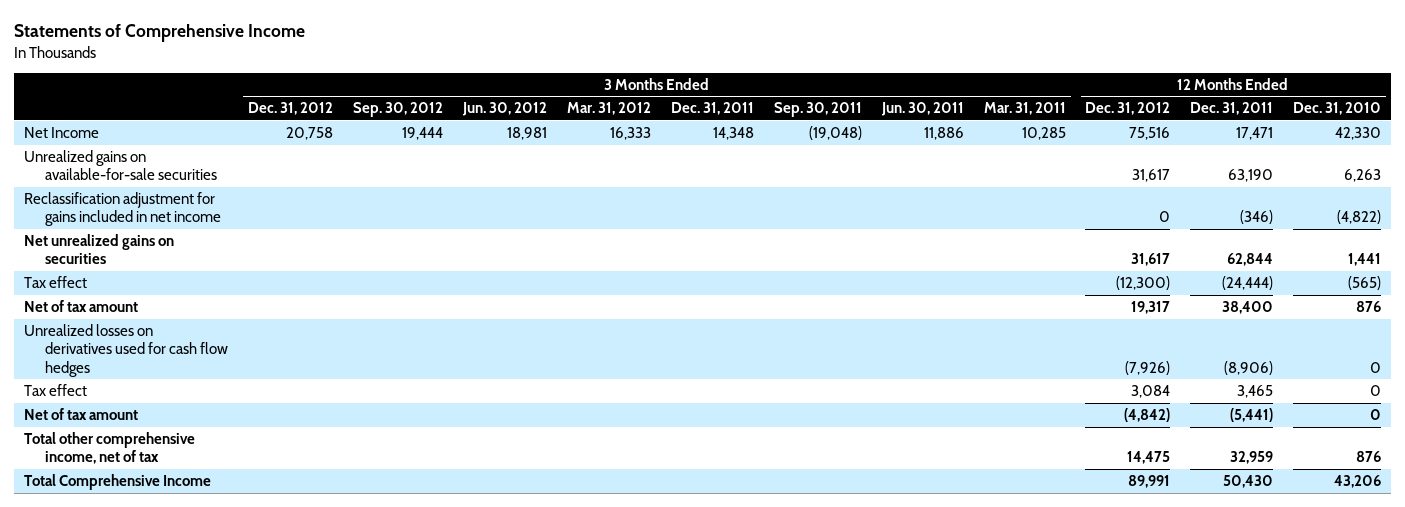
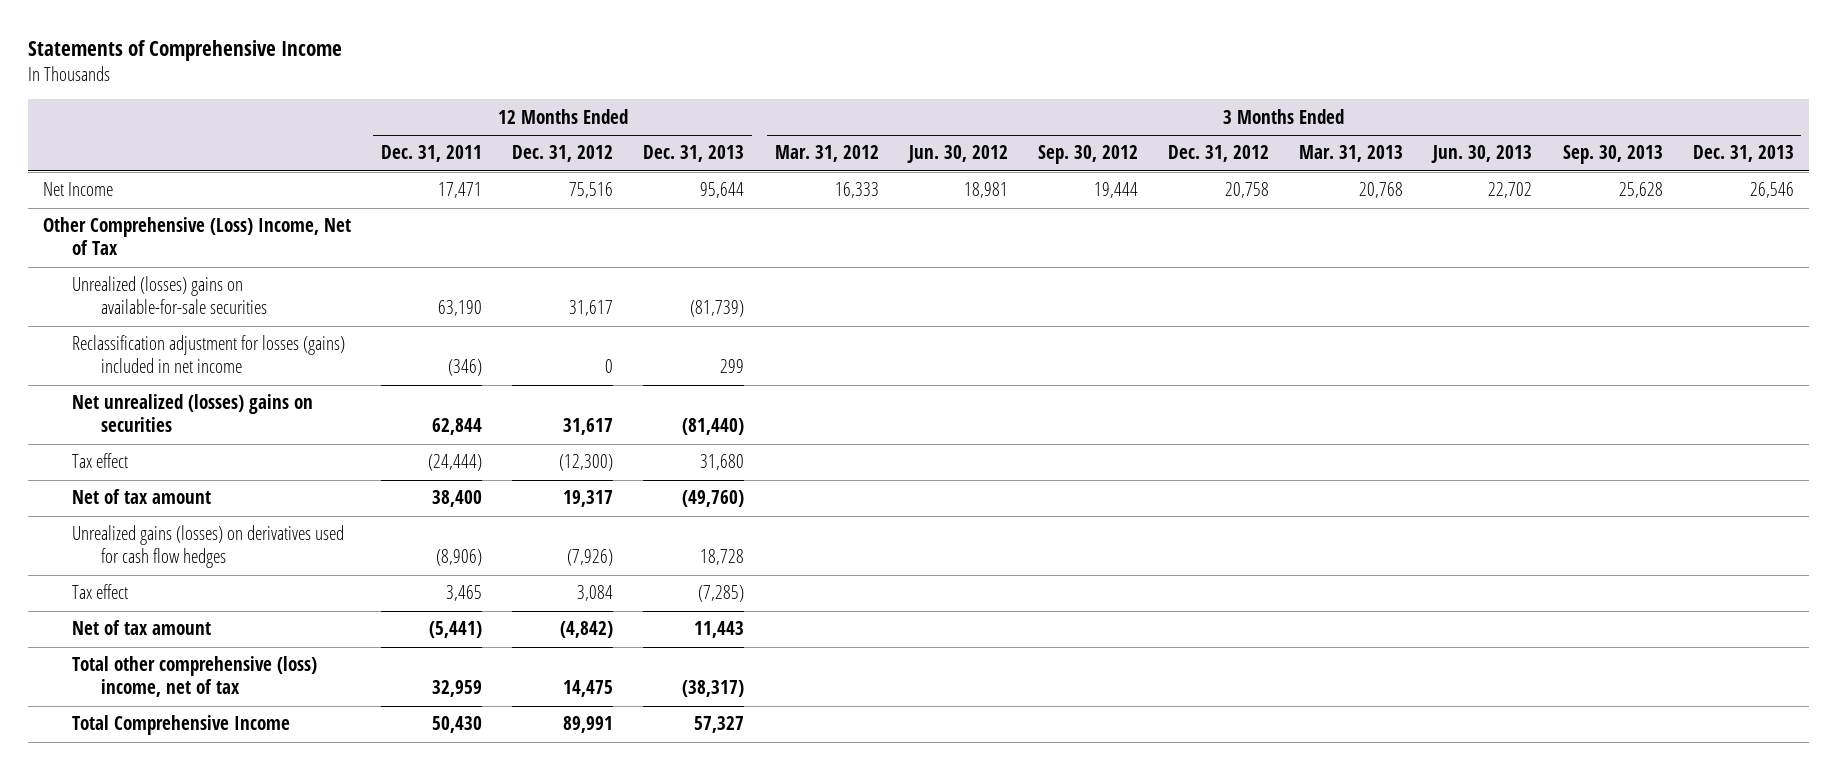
- | 3 Months Ended Dec. 31, 2012 | 3 Months Ended Sep. 30, 2012 | 3 Months Ended Jun. 30, 2012 | 3 Months Ended Mar. 31, 2012 | 3 Months Ended Dec. 31, 2011 | 3 Months Ended Sep. 30, 2011 | 3 Months Ended Jun. 30, 2011 | 3 Months Ended Mar. 31, 2011 | 12 Months Ended Dec. 31, 2012 | 12 Months Ended Dec. 31, 2011 | 12 Months Ended Dec. 31, 2010
+ | 12 Months Ended Dec. 31, 2011 | 12 Months Ended Dec. 31, 2012 | 12 Months Ended Dec. 31, 2013 | 3 Months Ended Mar. 31, 2012 | 3 Months Ended Jun. 30, 2012 | 3 Months Ended Sep. 30, 2012 | 3 Months Ended Dec. 31, 2012 | 3 Months Ended Mar. 31, 2013 | 3 Months Ended Jun. 30, 2013 | 3 Months Ended Sep. 30, 2013 | 3 Months Ended Dec. 31, 2013
- Unrealized gains on available-for-sale securities | | | | | | | | | 31,617 | 63,190 | 6,263
- Reclassification adjustment for gains included in net income | | | | | | | | | 0 | (346) | (4,822)
- Net unrealized gains on securities | | | | | | | | | 31,617 | 62,844 | 1,441
+ Other Comprehensive (Loss) Income, Net of Tax
+ Unrealized (losses) gains on available-for-sale securities | 63,190 | 31,617 | (81,739) | | | | | | | |
+ Reclassification adjustment for losses (gains) included in net income | (346) | 0 | 299 | | | | | | | |
+ Net unrealized (losses) gains on securities | 62,844 | 31,617 | (81,440) | | | | | | | |
- Unrealized losses on derivatives used for cash flow hedges | | | | | | | | | (7,926) | (8,906) | 0
+ Unrealized gains (losses) on derivatives used for cash flow hedges | (8,906) | (7,926) | 18,728 | | | | | | | |
- Total other comprehensive income, net of tax | | | | | | | | | 14,475 | 32,959 | 876
+ Total other comprehensive (loss) income, net of tax | 32,959 | 14,475 | (38,317) | | | | | | | |

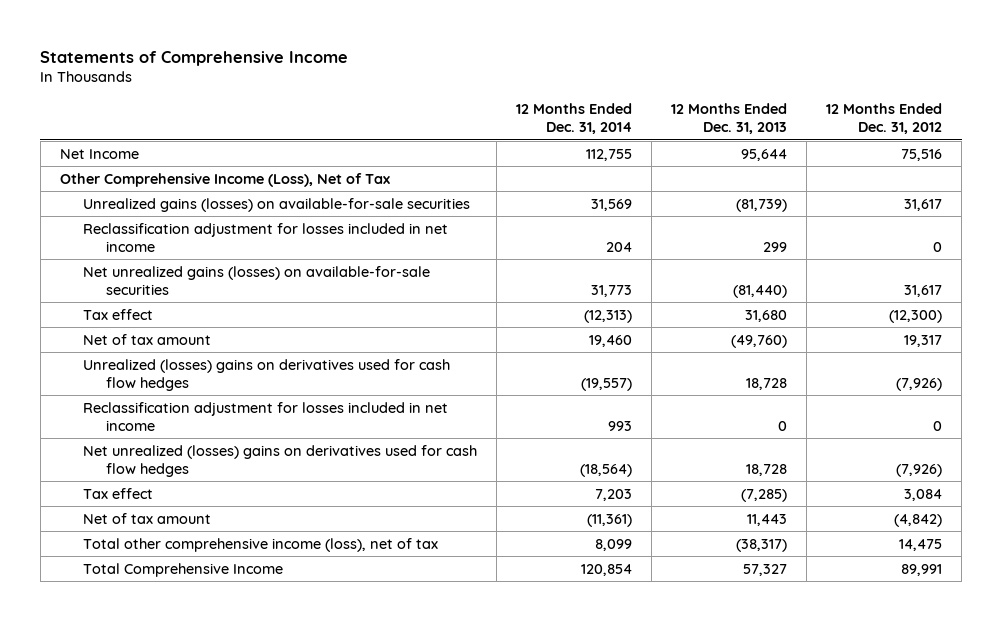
- | 12 Months Ended Dec. 31, 2011 | 12 Months Ended Dec. 31, 2012 | 12 Months Ended Dec. 31, 2013 | 3 Months Ended Mar. 31, 2012 | 3 Months Ended Jun. 30, 2012 | 3 Months Ended Sep. 30, 2012 | 3 Months Ended Dec. 31, 2012 | 3 Months Ended Mar. 31, 2013 | 3 Months Ended Jun. 30, 2013 | 3 Months Ended Sep. 30, 2013 | 3 Months Ended Dec. 31, 2013
+ | 12 Months Ended Dec. 31, 2014 | 12 Months Ended Dec. 31, 2013 | 12 Months Ended Dec. 31, 2012
- Other Comprehensive (Loss) Income, Net of Tax
- Unrealized (losses) gains on available-for-sale securities | 63,190 | 31,617 | (81,739) | | | | | | | |
- Reclassification adjustment for losses (gains) included in net income | (346) | 0 | 299 | | | | | | | |
- Net unrealized (losses) gains on securities | 62,844 | 31,617 | (81,440) | | | | | | | |
+ Other Comprehensive Income (Loss), Net of Tax
+ Unrealized gains (losses) on available-for-sale securities | 31,569 | (81,739) | 31,617
+ Reclassification adjustment for losses included in net income | 204 | 299 | 0
+ Net unrealized gains (losses) on available-for-sale securities | 31,773 | (81,440) | 31,617
- Unrealized gains (losses) on derivatives used for cash flow hedges | (8,906) | (7,926) | 18,728 | | | | | | | |
+ Unrealized (losses) gains on derivatives used for cash flow hedges | (19,557) | 18,728 | (7,926)
+ Reclassification adjustment for losses included in net income | 993 | 0 | 0
+ Net unrealized (losses) gains on derivatives used for cash flow hedges | (18,564) | 18,728 | (7,926)
- Total other comprehensive (loss) income, net of tax | 32,959 | 14,475 | (38,317) | | | | | | | |
+ Total other comprehensive income (loss), net of tax | 8,099 | (38,317) | 14,475

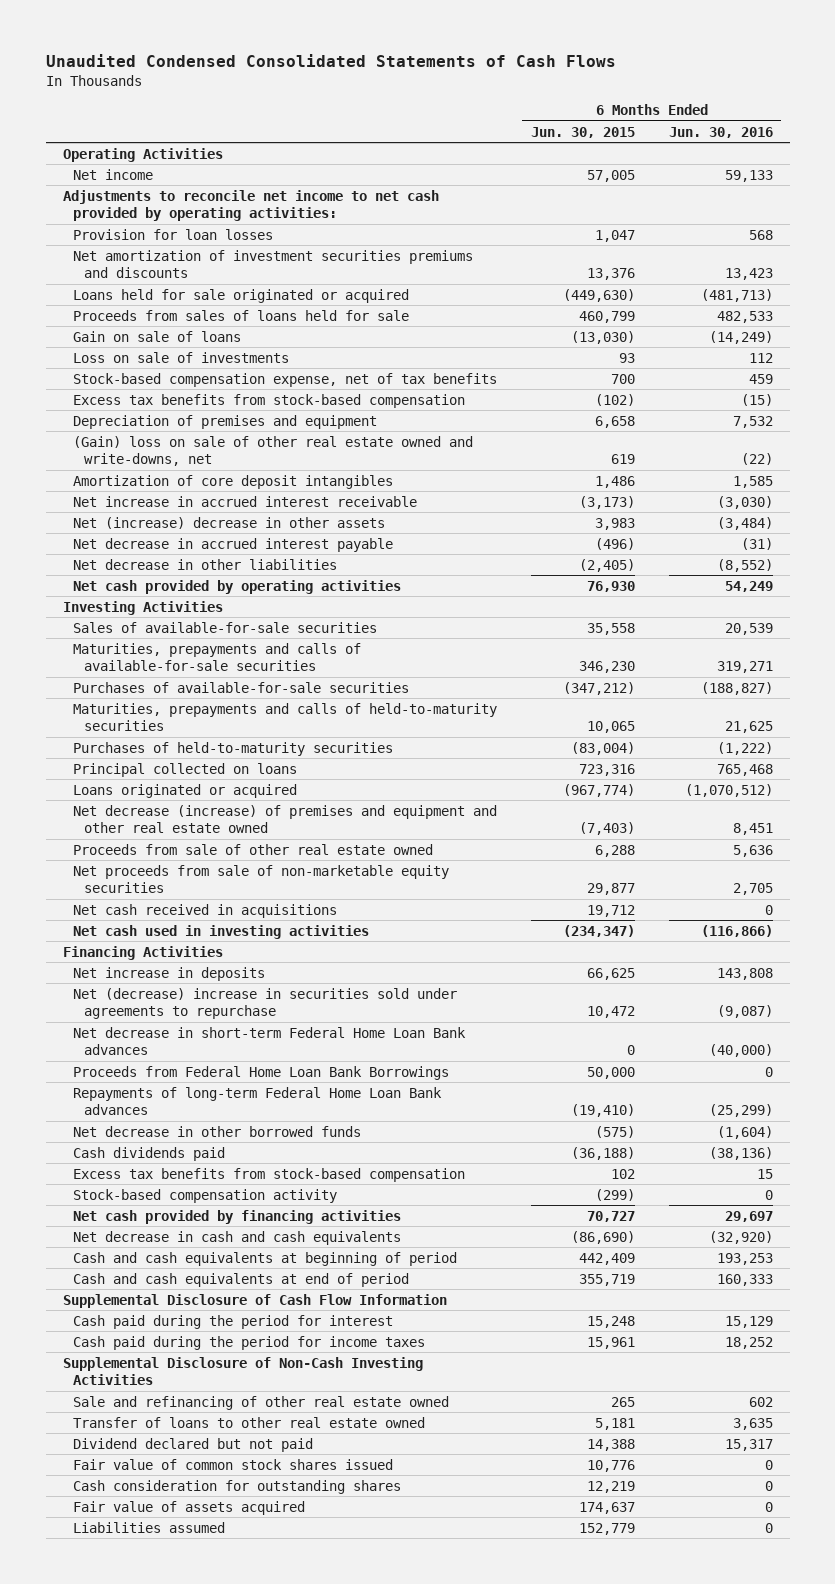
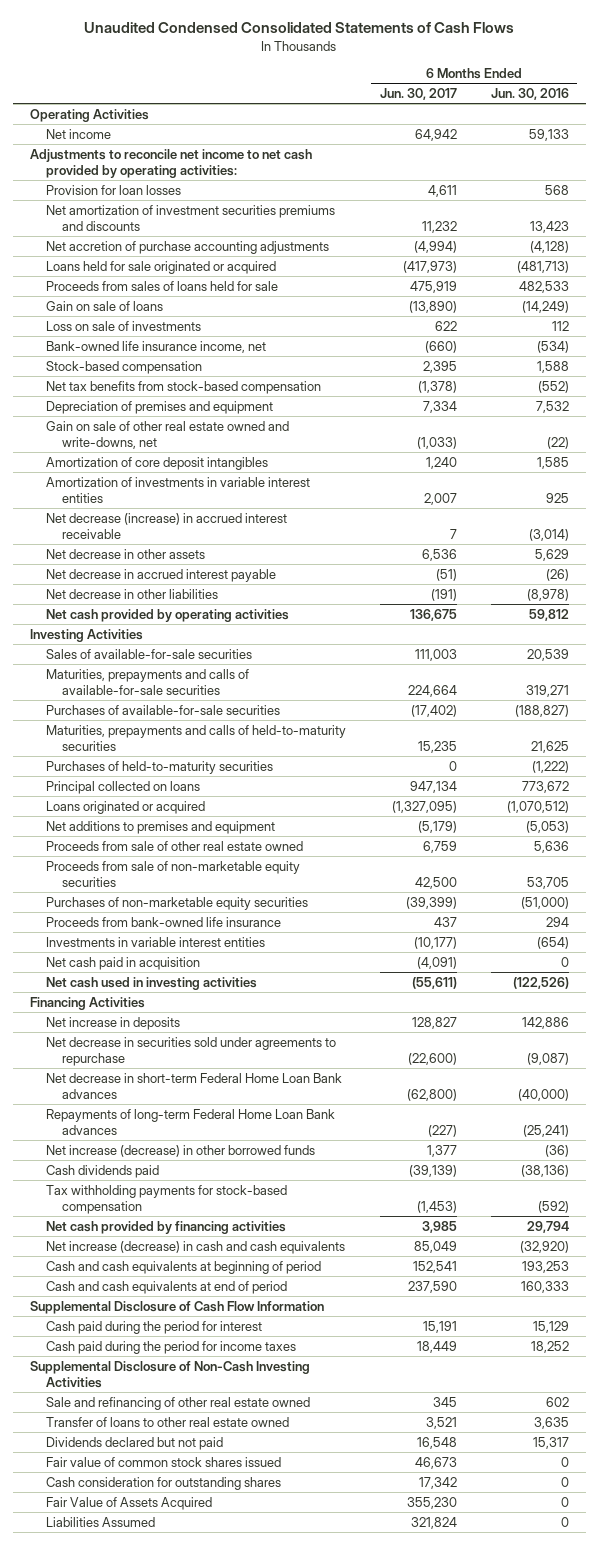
- | 6 Months Ended Jun. 30, 2015 | 6 Months Ended Jun. 30, 2016
+ | 6 Months Ended Jun. 30, 2017 | 6 Months Ended Jun. 30, 2016
+ Net accretion of purchase accounting adjustments | (4,994) | (4,128)
- Stock-based compensation expense, net of tax benefits | 700 | 459
- Excess tax benefits from stock-based compensation | (102) | (15)
+ Bank-owned life insurance income, net | (660) | (534)
+ Stock-based compensation | 2,395 | 1,588
+ Net tax benefits from stock-based compensation | (1,378) | (552)
- (Gain) loss on sale of other real estate owned and write-downs, net | 619 | (22)
+ Gain on sale of other real estate owned and write-downs, net | (1,033) | (22)
- Net increase in accrued interest receivable | (3,173) | (3,030)
- Net (increase) decrease in other assets | 3,983 | (3,484)
- Net decrease in accrued interest payable | (496) | (31)
- Net decrease in other liabilities | (2,405) | (8,552)
- Net cash provided by operating activities | 76,930 | 54,249
+ Amortization of investments in variable interest entities | 2,007 | 925
+ Net decrease (increase) in accrued interest receivable | 7 | (3,014)
+ Net decrease in other assets | 6,536 | 5,629
+ Net decrease in accrued interest payable | (51) | (26)
+ Net decrease in other liabilities | (191) | (8,978)
+ Net cash provided by operating activities | 136,675 | 59,812
- Principal collected on loans | 723,316 | 765,468
+ Principal collected on loans | 947,134 | 773,672
- Net decrease (increase) of premises and equipment and other real estate owned | (7,403) | 8,451
+ Net additions to premises and equipment | (5,179) | (5,053)
- Net proceeds from sale of non-marketable equity securities | 29,877 | 2,705
- Net cash received in acquisitions | 19,712 | 0
- Net cash used in investing activities | (234,347) | (116,866)
+ Proceeds from sale of non-marketable equity securities | 42,500 | 53,705
+ Purchases of non-marketable equity securities | (39,399) | (51,000)
+ Proceeds from bank-owned life insurance | 437 | 294
+ Investments in variable interest entities | (10,177) | (654)
+ Net cash paid in acquisition | (4,091) | 0
+ Net cash used in investing activities | (55,611) | (122,526)
- Net increase in deposits | 66,625 | 143,808
- Net (decrease) increase in securities sold under agreements to repurchase | 10,472 | (9,087)
+ Net increase in deposits | 128,827 | 142,886
+ Net decrease in securities sold under agreements to repurchase | (22,600) | (9,087)
- Proceeds from Federal Home Loan Bank Borrowings | 50,000 | 0
- Repayments of long-term Federal Home Loan Bank advances | (19,410) | (25,299)
- Net decrease in other borrowed funds | (575) | (1,604)
+ Repayments of long-term Federal Home Loan Bank advances | (227) | (25,241)
+ Net increase (decrease) in other borrowed funds | 1,377 | (36)
- Excess tax benefits from stock-based compensation | 102 | 15
- Stock-based compensation activity | (299) | 0
- Net cash provided by financing activities | 70,727 | 29,697
- Net decrease in cash and cash equivalents | (86,690) | (32,920)
+ Tax withholding payments for stock-based compensation | (1,453) | (592)
+ Net cash provided by financing activities | 3,985 | 29,794
+ Net increase (decrease) in cash and cash equivalents | 85,049 | (32,920)
- Dividend declared but not paid | 14,388 | 15,317
+ Dividends declared but not paid | 16,548 | 15,317
- Fair value of assets acquired | 174,637 | 0
- Liabilities assumed | 152,779 | 0
+ Fair Value of Assets Acquired | 355,230 | 0
+ Liabilities Assumed | 321,824 | 0

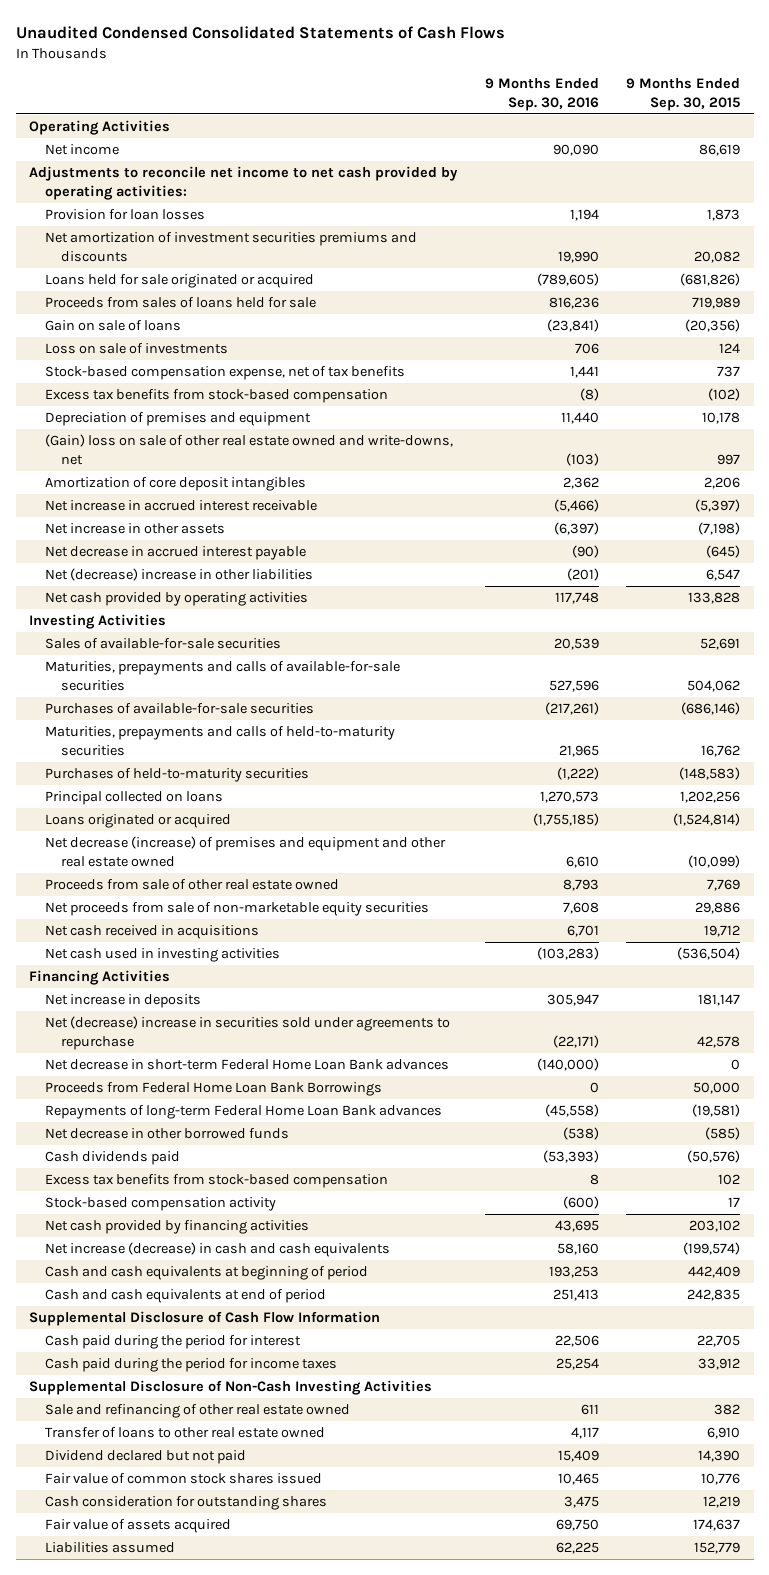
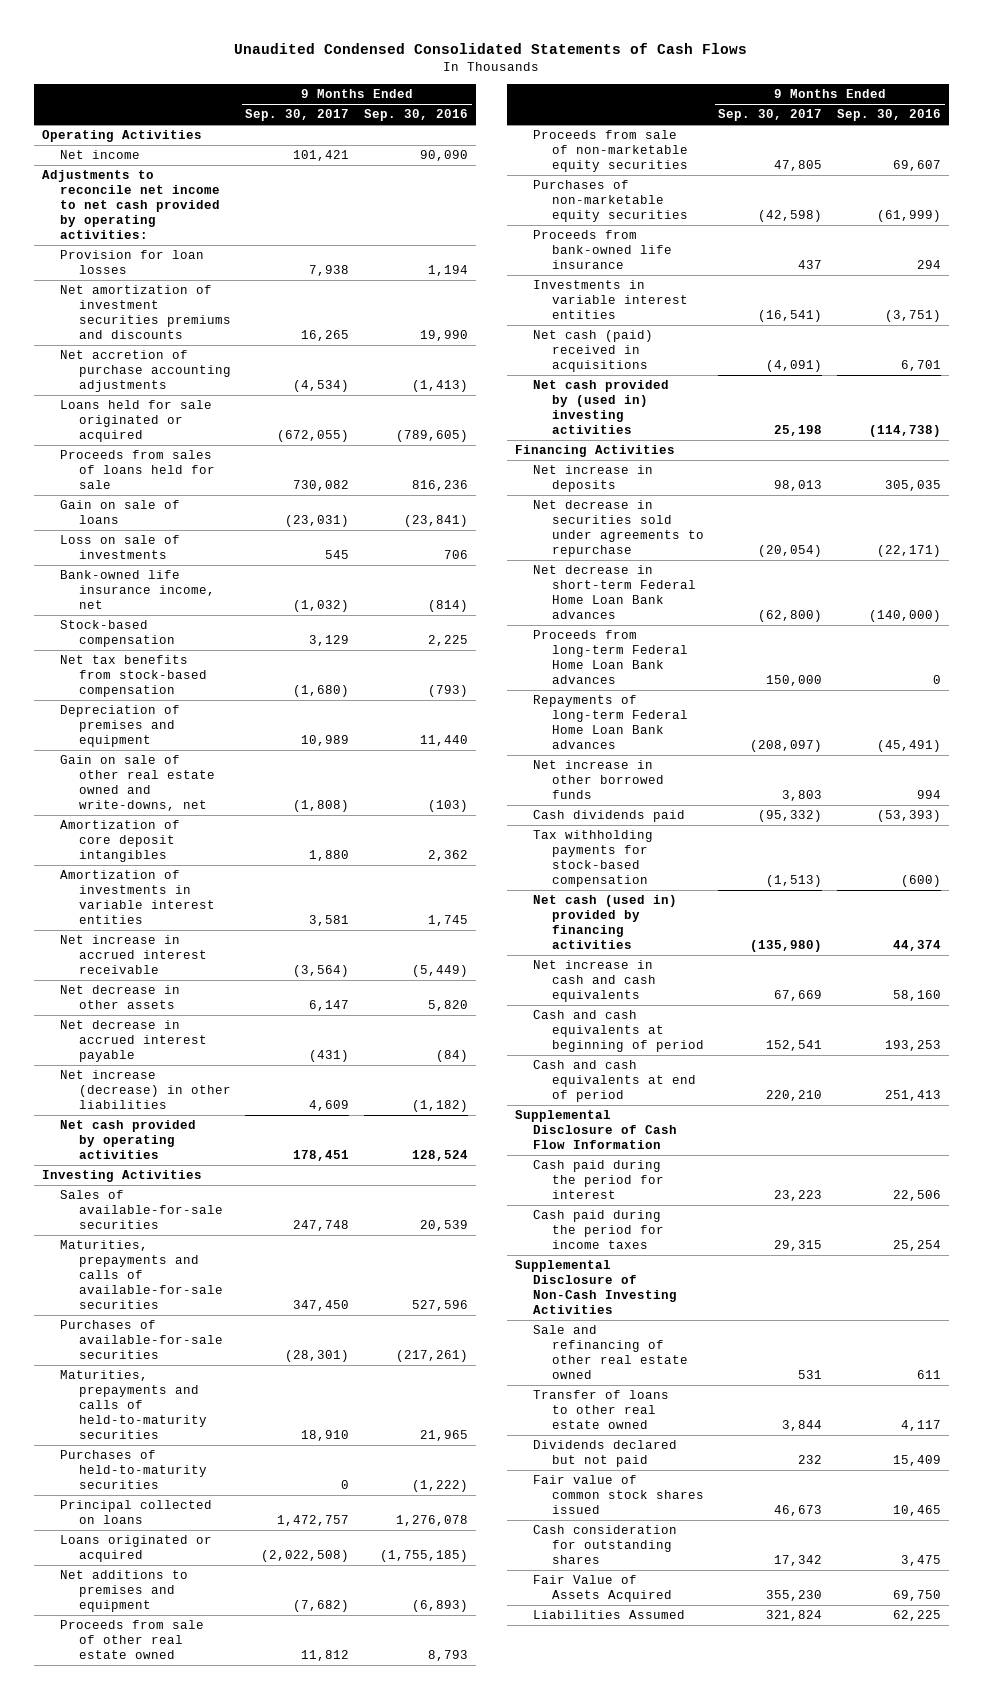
- | 9 Months Ended Sep. 30, 2016 | 9 Months Ended Sep. 30, 2015
+ | 9 Months Ended Sep. 30, 2017 | 9 Months Ended Sep. 30, 2016
+ Net accretion of purchase accounting adjustments | (4,534) | (1,413)
- Stock-based compensation expense, net of tax benefits | 1,441 | 737
- Excess tax benefits from stock-based compensation | (8) | (102)
+ Bank-owned life insurance income, net | (1,032) | (814)
+ Stock-based compensation | 3,129 | 2,225
+ Net tax benefits from stock-based compensation | (1,680) | (793)
- (Gain) loss on sale of other real estate owned and write-downs, net | (103) | 997
+ Gain on sale of other real estate owned and write-downs, net | (1,808) | (103)
- Net increase in accrued interest receivable | (5,466) | (5,397)
- Net increase in other assets | (6,397) | (7,198)
- Net decrease in accrued interest payable | (90) | (645)
- Net (decrease) increase in other liabilities | (201) | 6,547
- Net cash provided by operating activities | 117,748 | 133,828
+ Amortization of investments in variable interest entities | 3,581 | 1,745
+ Net increase in accrued interest receivable | (3,564) | (5,449)
+ Net decrease in other assets | 6,147 | 5,820
+ Net decrease in accrued interest payable | (431) | (84)
+ Net increase (decrease) in other liabilities | 4,609 | (1,182)
+ Net cash provided by operating activities | 178,451 | 128,524
- Principal collected on loans | 1,270,573 | 1,202,256
+ Principal collected on loans | 1,472,757 | 1,276,078
- Net decrease (increase) of premises and equipment and other real estate owned | 6,610 | (10,099)
+ Net additions to premises and equipment | (7,682) | (6,893)
- Net proceeds from sale of non-marketable equity securities | 7,608 | 29,886
- Net cash received in acquisitions | 6,701 | 19,712
- Net cash used in investing activities | (103,283) | (536,504)
+ Proceeds from sale of non-marketable equity securities | 47,805 | 69,607
+ Purchases of non-marketable equity securities | (42,598) | (61,999)
+ Proceeds from bank-owned life insurance | 437 | 294
+ Investments in variable interest entities | (16,541) | (3,751)
+ Net cash (paid) received in acquisitions | (4,091) | 6,701
+ Net cash provided by (used in) investing activities | 25,198 | (114,738)
- Net increase in deposits | 305,947 | 181,147
- Net (decrease) increase in securities sold under agreements to repurchase | (22,171) | 42,578
+ Net increase in deposits | 98,013 | 305,035
+ Net decrease in securities sold under agreements to repurchase | (20,054) | (22,171)
- Proceeds from Federal Home Loan Bank Borrowings | 0 | 50,000
- Repayments of long-term Federal Home Loan Bank advances | (45,558) | (19,581)
- Net decrease in other borrowed funds | (538) | (585)
+ Proceeds from long-term Federal Home Loan Bank advances | 150,000 | 0
+ Repayments of long-term Federal Home Loan Bank advances | (208,097) | (45,491)
+ Net increase in other borrowed funds | 3,803 | 994
- Excess tax benefits from stock-based compensation | 8 | 102
- Stock-based compensation activity | (600) | 17
- Net cash provided by financing activities | 43,695 | 203,102
- Net increase (decrease) in cash and cash equivalents | 58,160 | (199,574)
+ Tax withholding payments for stock-based compensation | (1,513) | (600)
+ Net cash (used in) provided by financing activities | (135,980) | 44,374
+ Net increase in cash and cash equivalents | 67,669 | 58,160
- Dividend declared but not paid | 15,409 | 14,390
+ Dividends declared but not paid | 232 | 15,409
- Fair value of assets acquired | 69,750 | 174,637
- Liabilities assumed | 62,225 | 152,779
+ Fair Value of Assets Acquired | 355,230 | 69,750
+ Liabilities Assumed | 321,824 | 62,225

